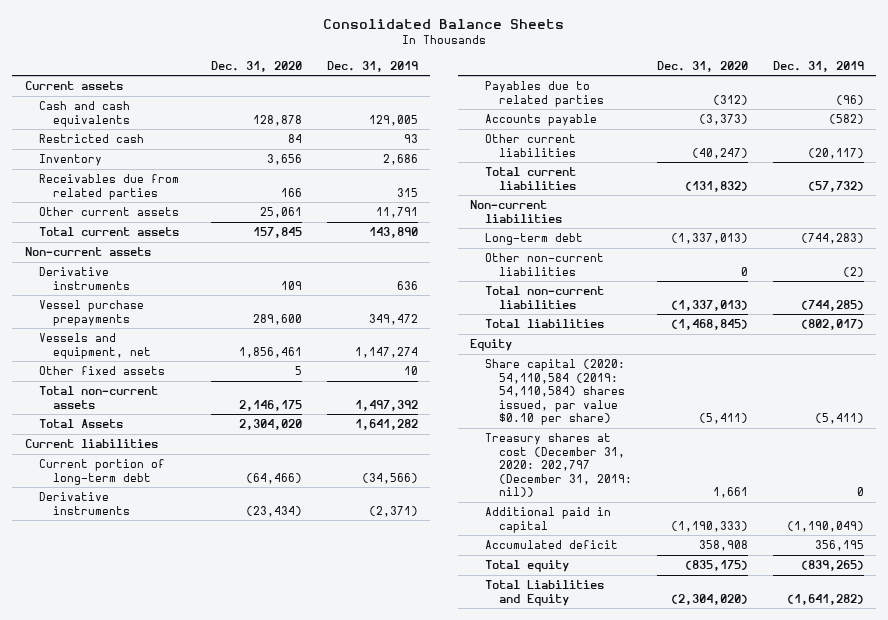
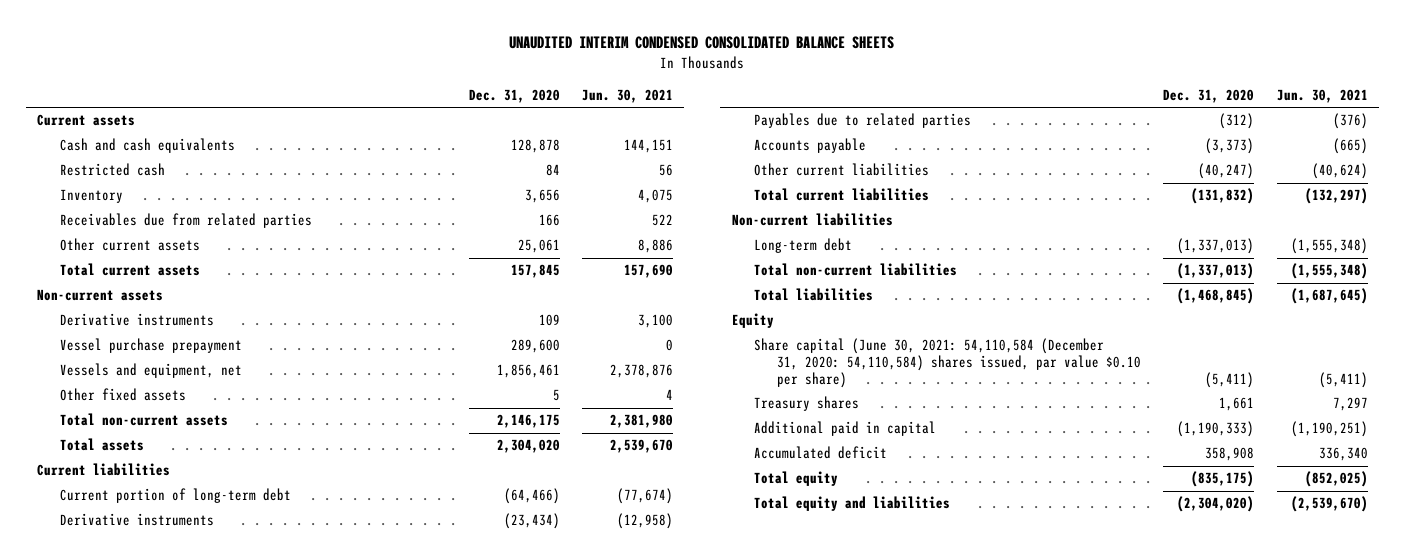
- Consolidated Balance Sheets
+ UNAUDITED INTERIM CONDENSED CONSOLIDATED BALANCE SHEETS
- | Dec. 31, 2020 | Dec. 31, 2019
+ | Dec. 31, 2020 | Jun. 30, 2021
- Vessel purchase prepayments | 289,600 | 349,472
+ Vessel purchase prepayment | 289,600 | 0
- Total Assets | 2,304,020 | 1,641,282
+ Total assets | 2,304,020 | 2,539,670
- Other non-current liabilities | 0 | (2)
- Share capital (2020: 54,110,584 (2019: 54,110,584) shares issued, par value $0.10 per share) | (5,411) | (5,411)
- Treasury shares at cost (December 31, 2020: 202,797 (December 31, 2019: nil)) | 1,661 | 0
+ Share capital (June 30, 2021: 54,110,584 (December 31, 2020: 54,110,584) shares issued, par value $0.10 per share) | (5,411) | (5,411)
+ Treasury shares | 1,661 | 7,297
- Total Liabilities and Equity | (2,304,020) | (1,641,282)
+ Total equity and liabilities | (2,304,020) | (2,539,670)

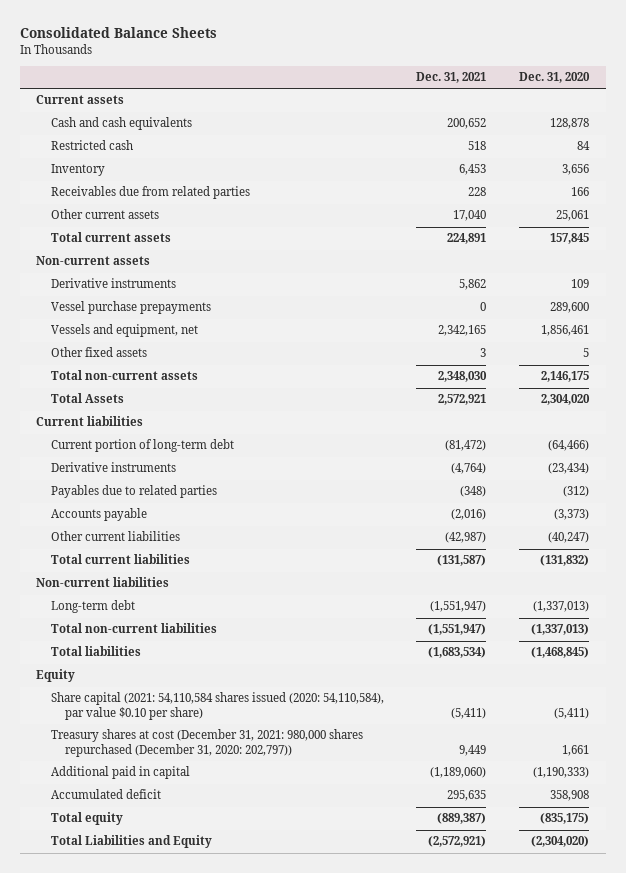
- UNAUDITED INTERIM CONDENSED CONSOLIDATED BALANCE SHEETS
+ Consolidated Balance Sheets
- | Dec. 31, 2020 | Jun. 30, 2021
+ | Dec. 31, 2021 | Dec. 31, 2020
- Vessel purchase prepayment | 289,600 | 0
+ Vessel purchase prepayments | 0 | 289,600
- Total assets | 2,304,020 | 2,539,670
+ Total Assets | 2,572,921 | 2,304,020
- Share capital (June 30, 2021: 54,110,584 (December 31, 2020: 54,110,584) shares issued, par value $0.10 per share) | (5,411) | (5,411)
- Treasury shares | 1,661 | 7,297
+ Share capital (2021: 54,110,584 shares issued (2020: 54,110,584), par value $0.10 per share) | (5,411) | (5,411)
+ Treasury shares at cost (December 31, 2021: 980,000 shares repurchased (December 31, 2020: 202,797)) | 9,449 | 1,661
- Total equity and liabilities | (2,304,020) | (2,539,670)
+ Total Liabilities and Equity | (2,572,921) | (2,304,020)

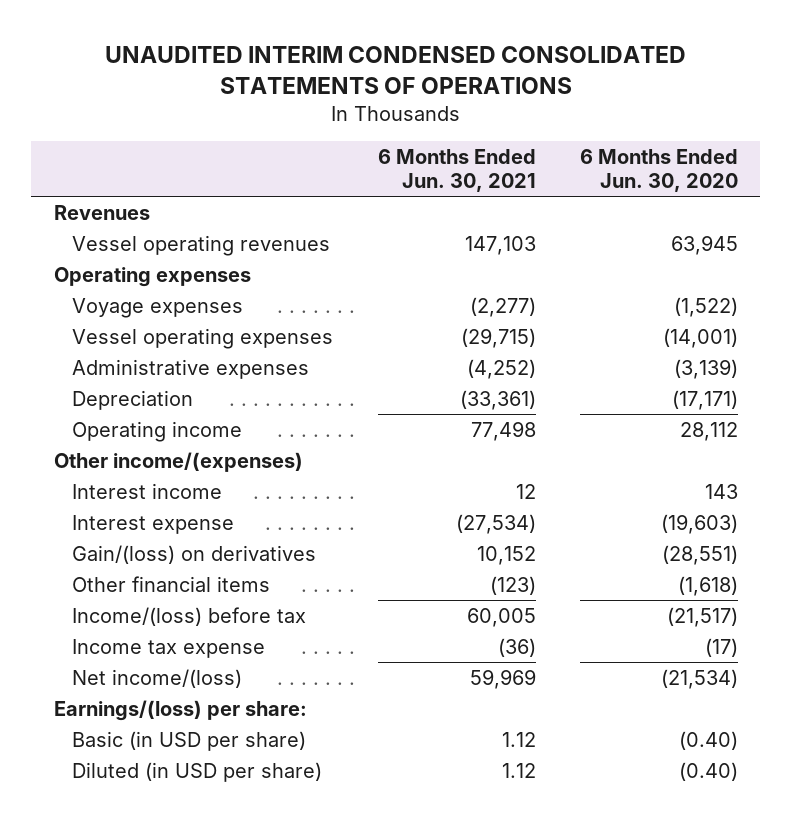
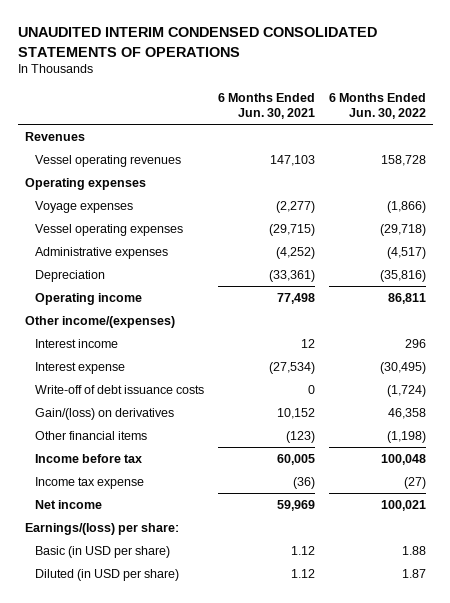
- | 6 Months Ended Jun. 30, 2021 | 6 Months Ended Jun. 30, 2020
+ | 6 Months Ended Jun. 30, 2021 | 6 Months Ended Jun. 30, 2022
+ Write-off of debt issuance costs | 0 | (1,724)
- Income/(loss) before tax | 60,005 | (21,517)
+ Income before tax | 60,005 | 100,048
- Net income/(loss) | 59,969 | (21,534)
+ Net income | 59,969 | 100,021

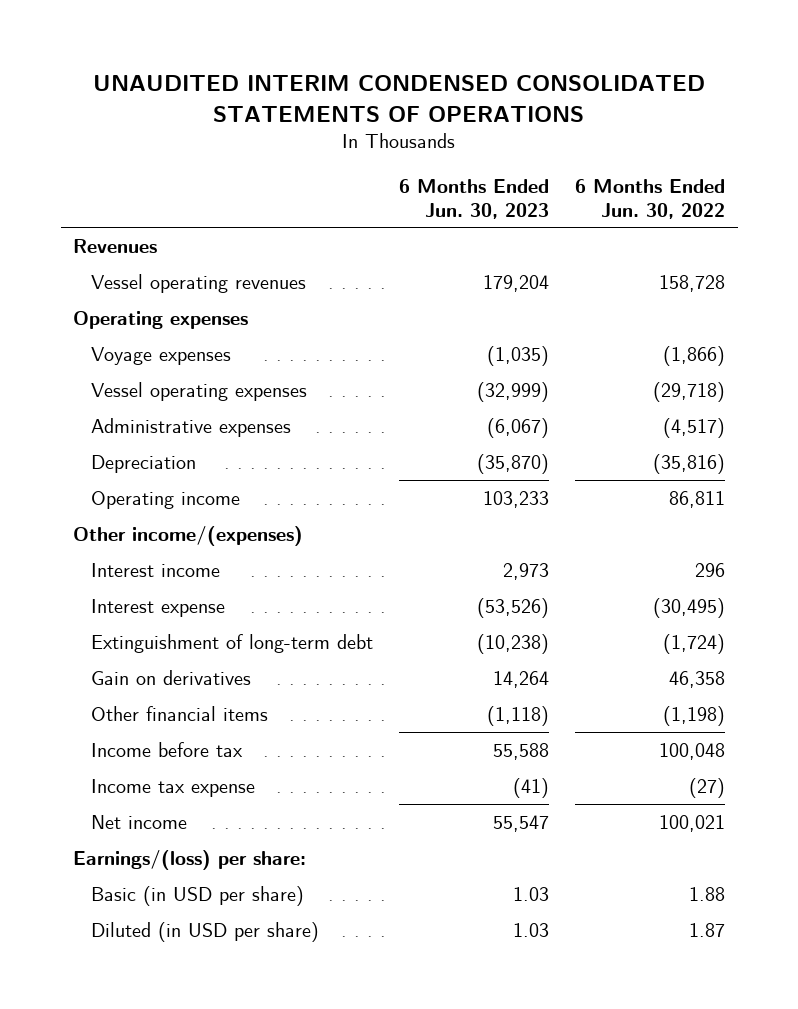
- | 6 Months Ended Jun. 30, 2021 | 6 Months Ended Jun. 30, 2022
+ | 6 Months Ended Jun. 30, 2023 | 6 Months Ended Jun. 30, 2022
- Write-off of debt issuance costs | 0 | (1,724)
- Gain/(loss) on derivatives | 10,152 | 46,358
+ Extinguishment of long-term debt | (10,238) | (1,724)
+ Gain on derivatives | 14,264 | 46,358

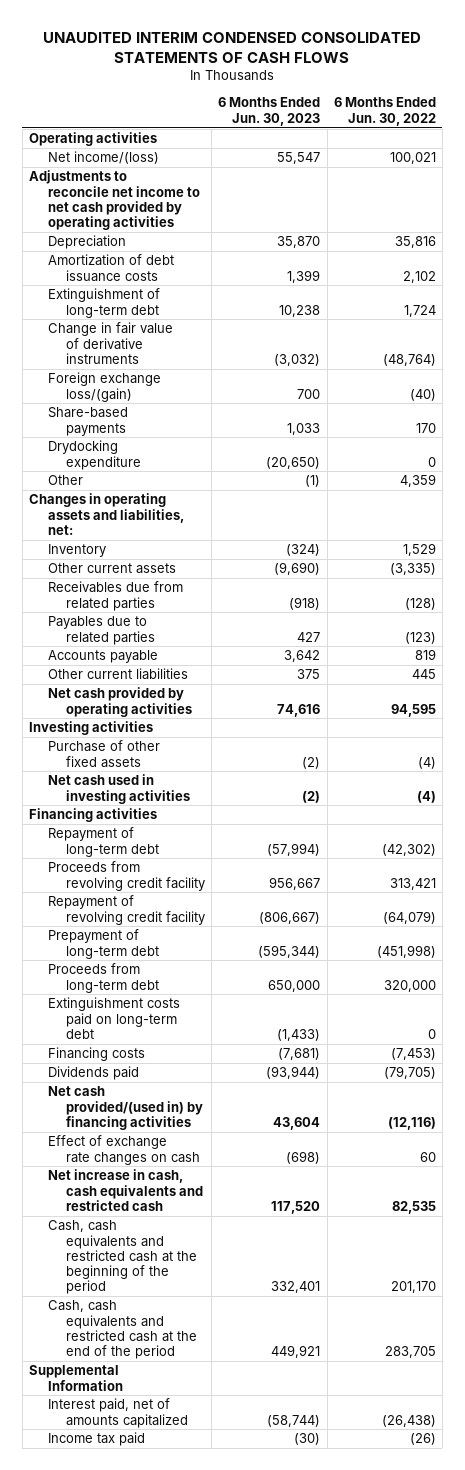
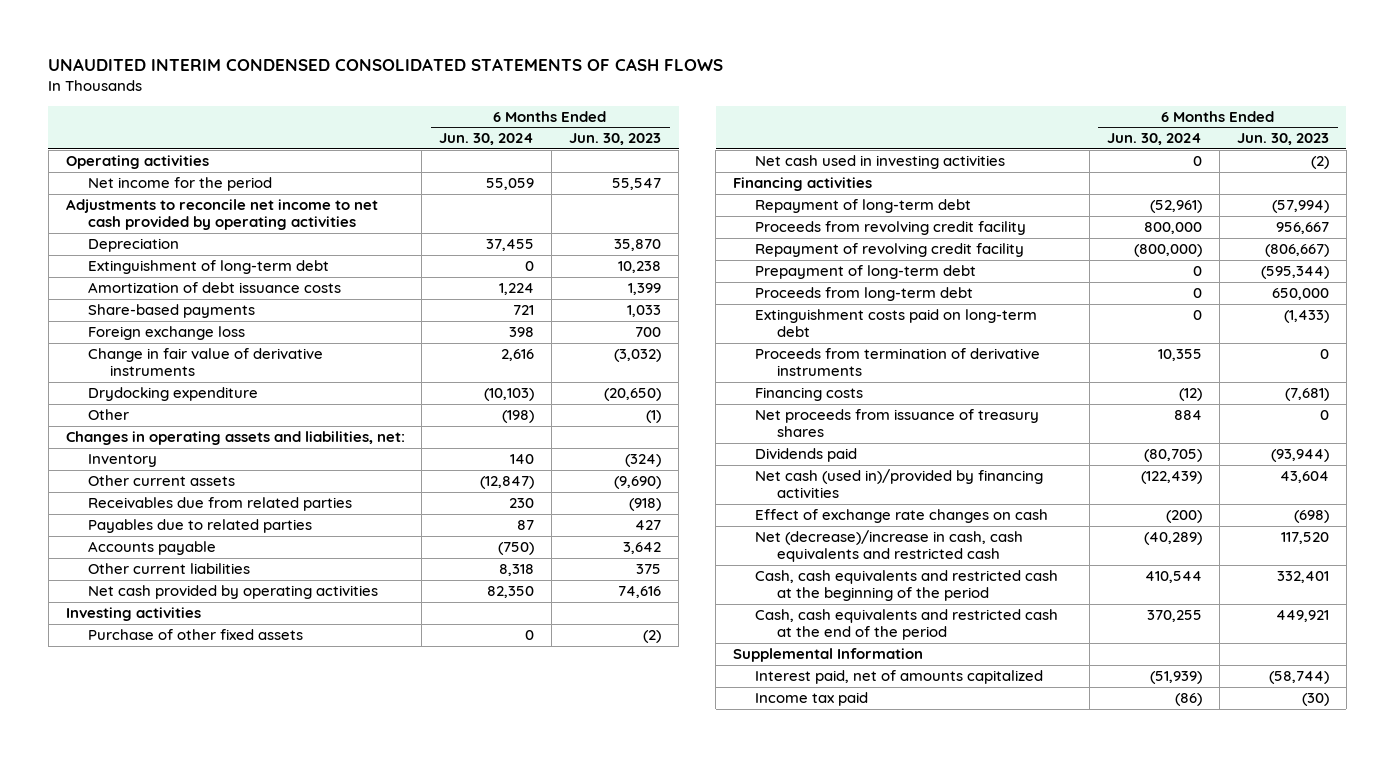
- | 6 Months Ended Jun. 30, 2023 | 6 Months Ended Jun. 30, 2022
+ | 6 Months Ended Jun. 30, 2024 | 6 Months Ended Jun. 30, 2023
- Net income/(loss) | 55,547 | 100,021
+ Net income for the period | 55,059 | 55,547
- Foreign exchange loss/(gain) | 700 | (40)
moved down: Amortization of debt issuance costs | 1,224 | 1,399
+ Foreign exchange loss | 398 | 700
moved down: Change in fair value of derivative instruments | 2,616 | (3,032)
+ Proceeds from termination of derivative instruments | 10,355 | 0
+ Net proceeds from issuance of treasury shares | 884 | 0
- Net cash provided/(used in) by financing activities | 43,604 | (12,116)
+ Net cash (used in)/provided by financing activities | (122,439) | 43,604
- Net increase in cash, cash equivalents and restricted cash | 117,520 | 82,535
+ Net (decrease)/increase in cash, cash equivalents and restricted cash | (40,289) | 117,520

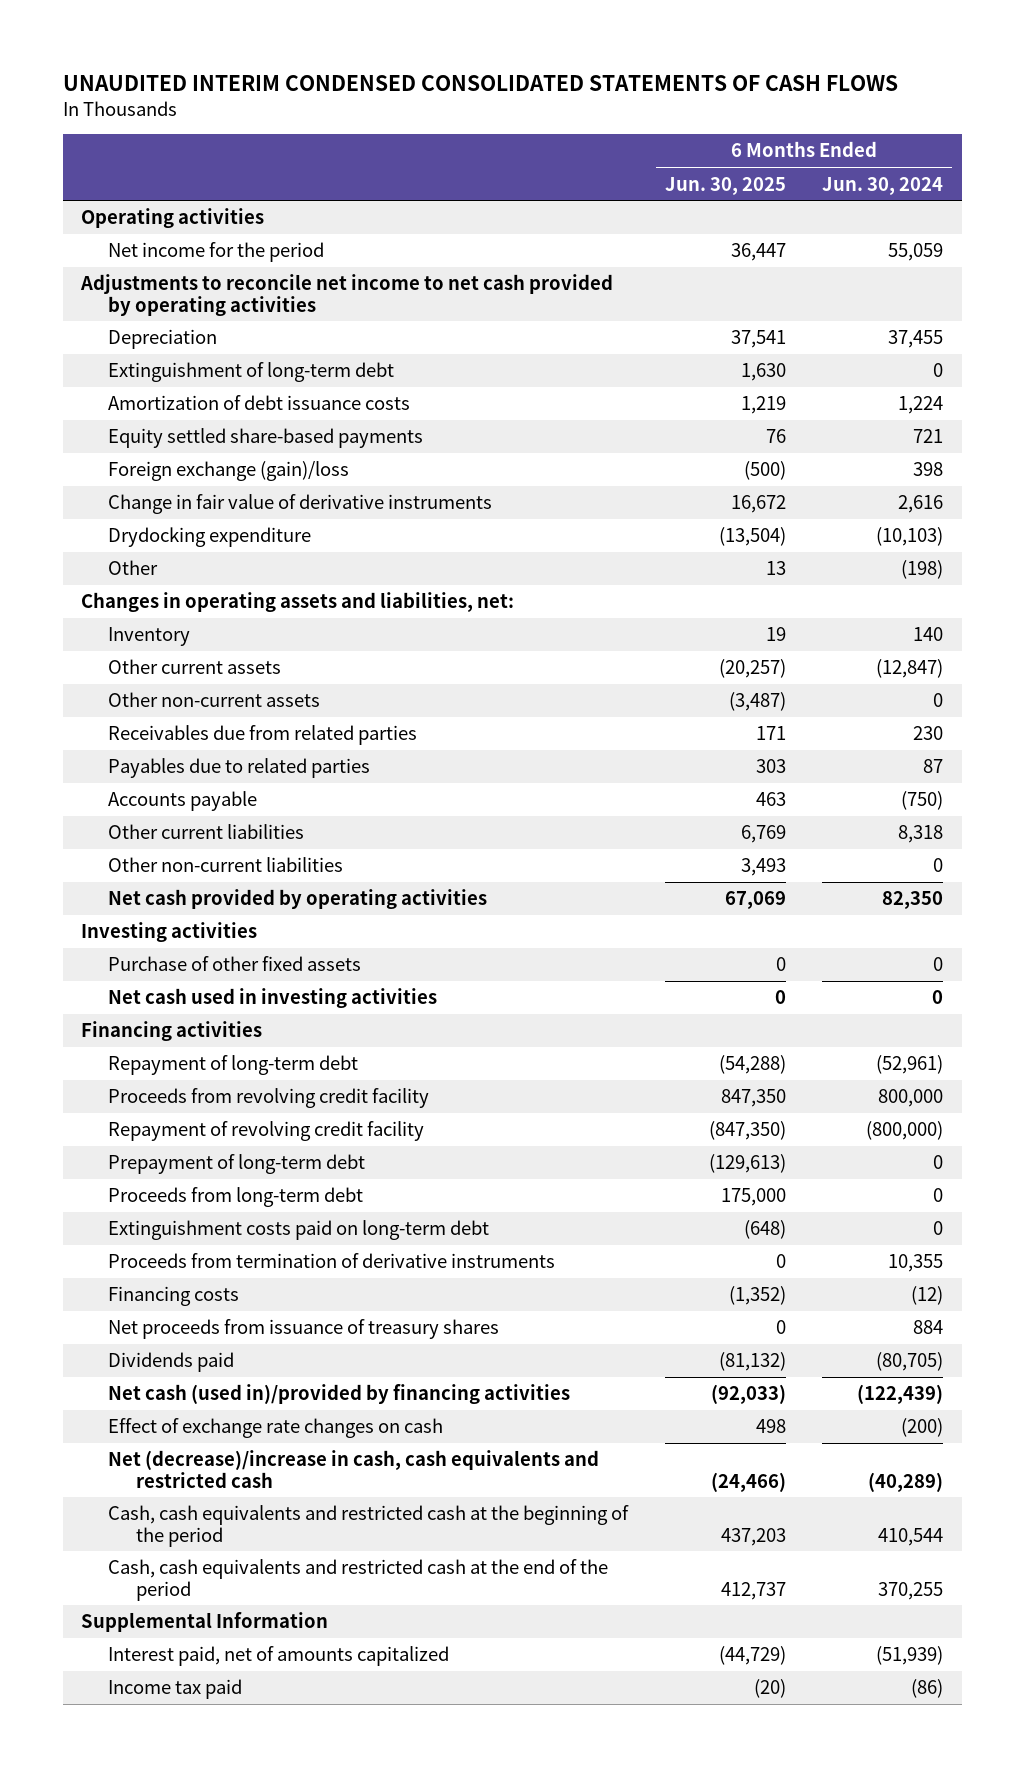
- | 6 Months Ended Jun. 30, 2024 | 6 Months Ended Jun. 30, 2023
+ | 6 Months Ended Jun. 30, 2025 | 6 Months Ended Jun. 30, 2024
- Share-based payments | 721 | 1,033
- Foreign exchange loss | 398 | 700
+ Equity settled share-based payments | 76 | 721
+ Foreign exchange (gain)/loss | (500) | 398
+ Other non-current assets | (3,487) | 0
+ Other non-current liabilities | 3,493 | 0

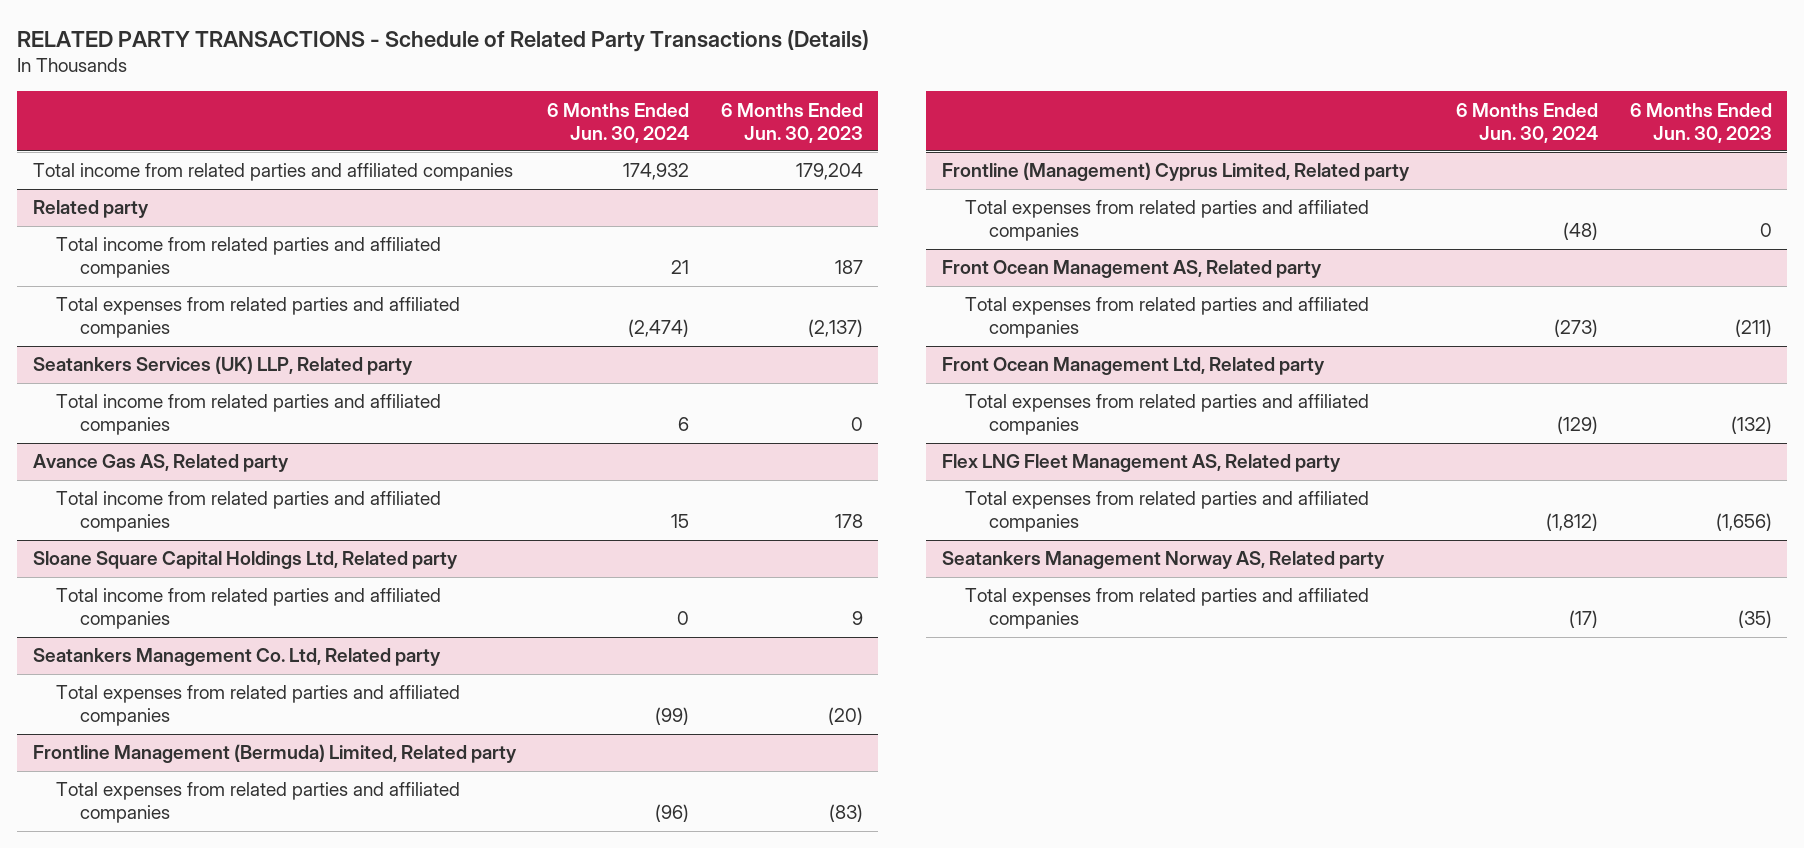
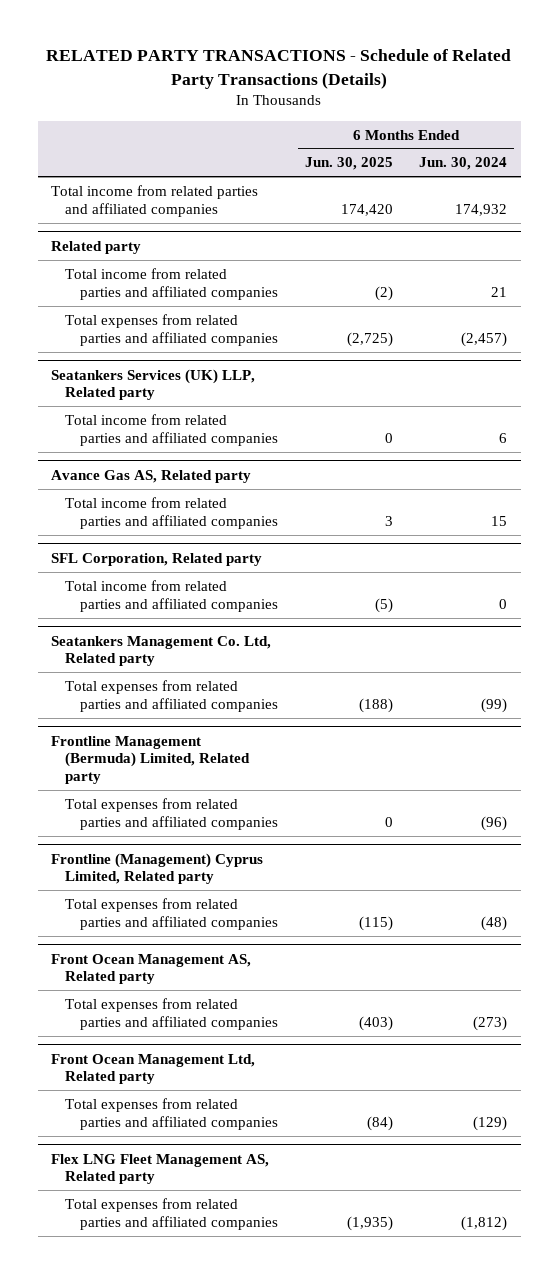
- | 6 Months Ended Jun. 30, 2024 | 6 Months Ended Jun. 30, 2023
+ | 6 Months Ended Jun. 30, 2025 | 6 Months Ended Jun. 30, 2024
@ Related party
- Total expenses from related parties and affiliated companies | (2,474) | (2,137)
+ Total expenses from related parties and affiliated companies | (2,725) | (2,457)
- Sloane Square Capital Holdings Ltd, Related party
+ SFL Corporation, Related party
- Seatankers Management Norway AS, Related party
- Total expenses from related parties and affiliated companies | (17) | (35)

